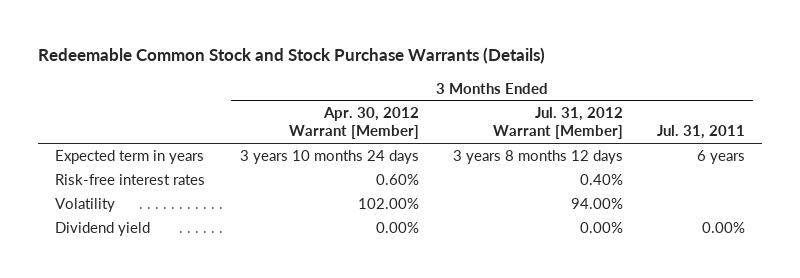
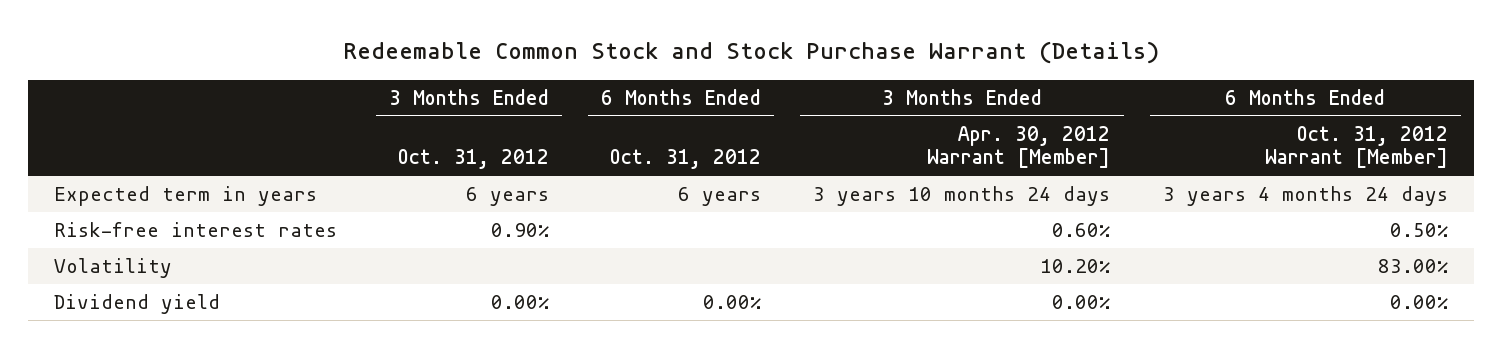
- Redeemable Common Stock and Stock Purchase Warrants (Details)
+ Redeemable Common Stock and Stock Purchase Warrant (Details)
- | 3 Months Ended Apr. 30, 2012 Warrant [Member] | 3 Months Ended Jul. 31, 2012 Warrant [Member] | 3 Months Ended Jul. 31, 2011
+ | 3 Months Ended Oct. 31, 2012 | 6 Months Ended Oct. 31, 2012 | 3 Months Ended Apr. 30, 2012 Warrant [Member] | 6 Months Ended Oct. 31, 2012 Warrant [Member]
- Volatility | 102.00% | 94.00% |
+ Volatility | | | 10.20% | 83.00%

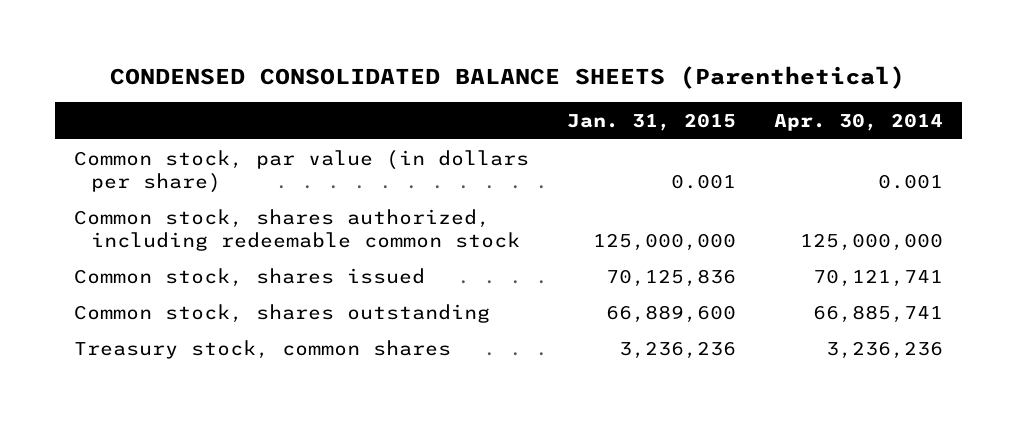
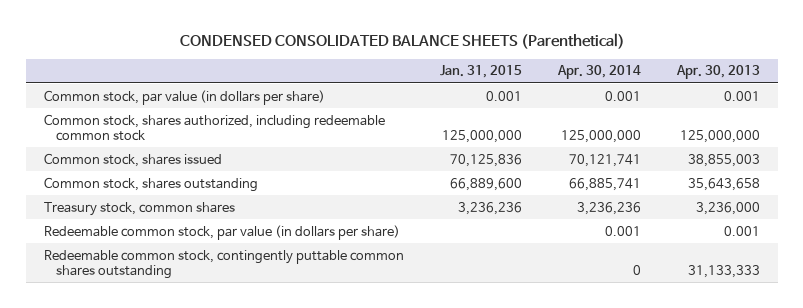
- | Jan. 31, 2015 | Apr. 30, 2014
+ | Jan. 31, 2015 | Apr. 30, 2014 | Apr. 30, 2013
+ Redeemable common stock, par value (in dollars per share) | | 0.001 | 0.001
+ Redeemable common stock, contingently puttable common shares outstanding | | 0 | 31,133,333

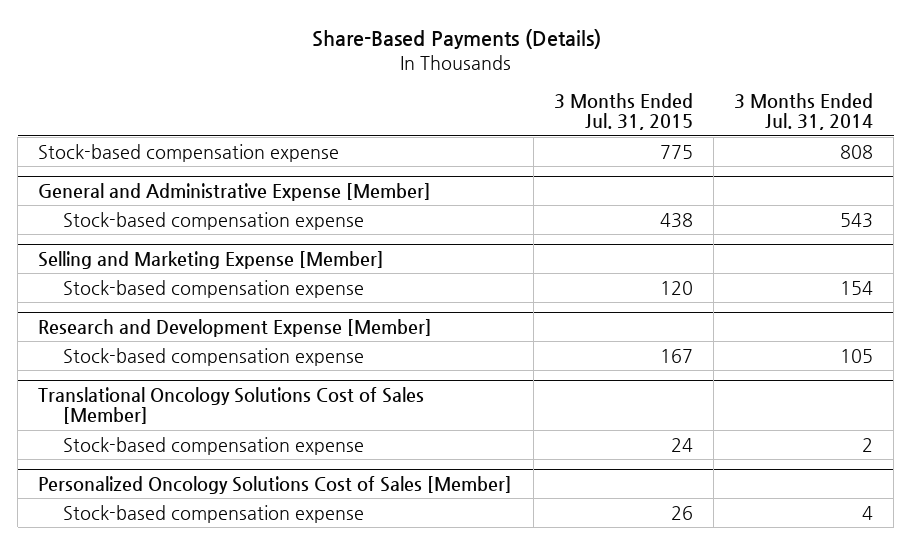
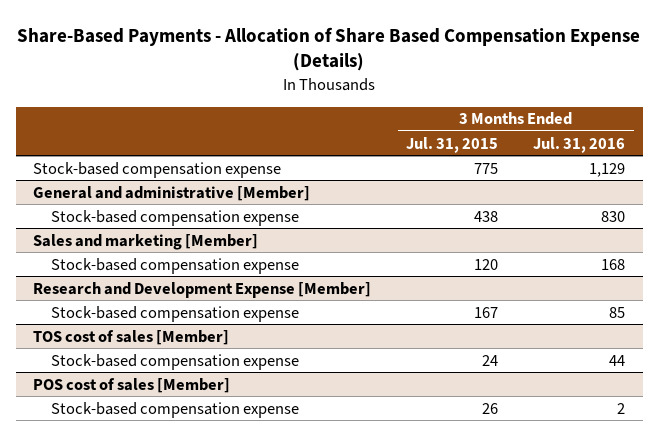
- Share-Based Payments (Details)
+ Share-Based Payments - Allocation of Share Based Compensation Expense (Details)
- | 3 Months Ended Jul. 31, 2015 | 3 Months Ended Jul. 31, 2014
+ | 3 Months Ended Jul. 31, 2015 | 3 Months Ended Jul. 31, 2016
- General and Administrative Expense [Member]
+ General and administrative [Member]
- Selling and Marketing Expense [Member]
+ Sales and marketing [Member]
- Translational Oncology Solutions Cost of Sales [Member]
+ TOS cost of sales [Member]
- Personalized Oncology Solutions Cost of Sales [Member]
+ POS cost of sales [Member]

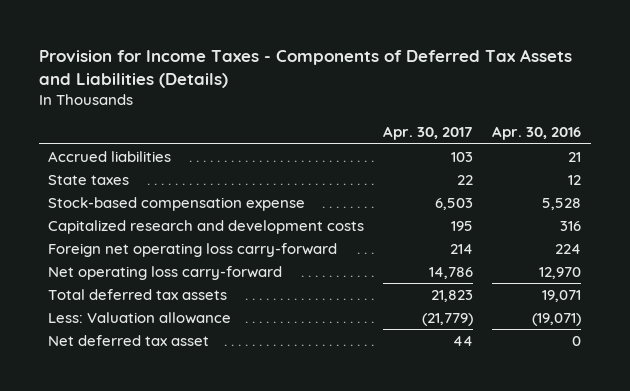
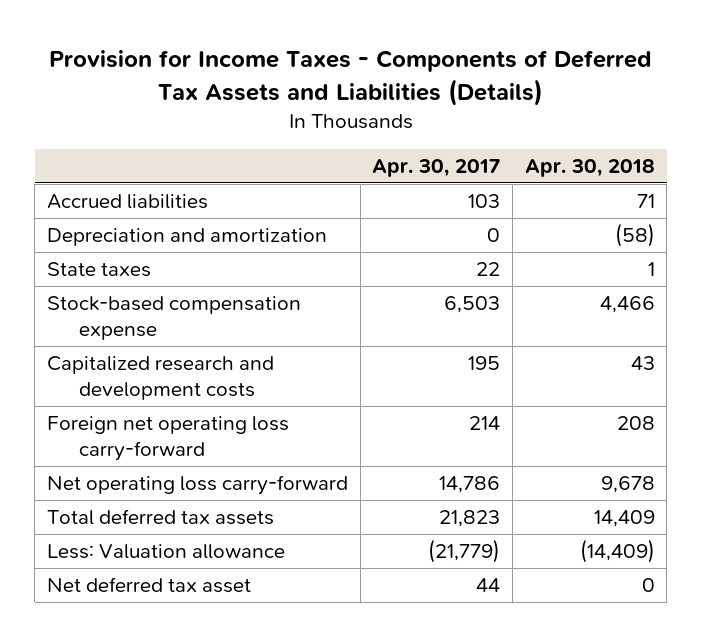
- | Apr. 30, 2017 | Apr. 30, 2016
+ | Apr. 30, 2017 | Apr. 30, 2018
+ Depreciation and amortization | 0 | (58)

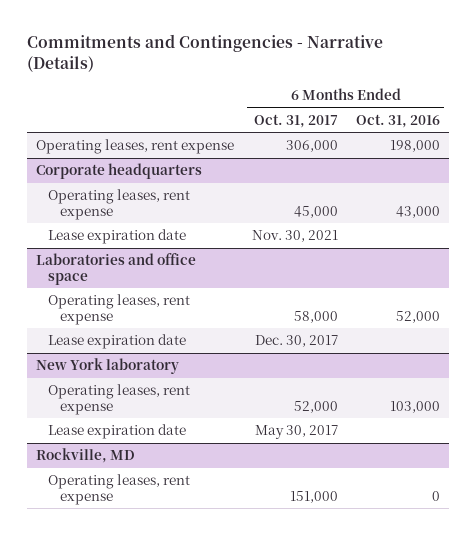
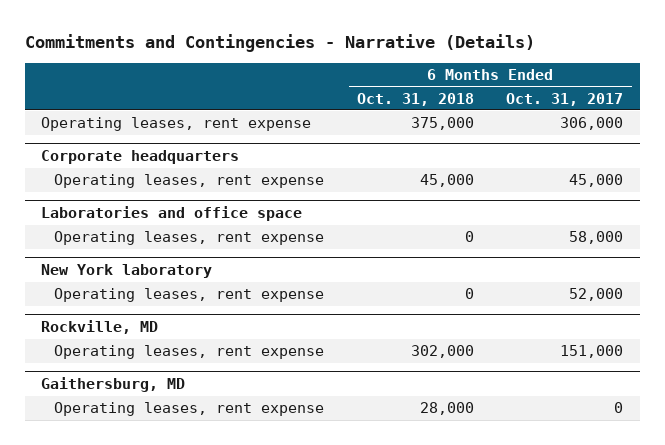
- | 6 Months Ended Oct. 31, 2017 | 6 Months Ended Oct. 31, 2016
+ | 6 Months Ended Oct. 31, 2018 | 6 Months Ended Oct. 31, 2017
@ Corporate headquarters
- Lease expiration date | Nov. 30, 2021 |
@ Laboratories and office space
- Lease expiration date | Dec. 30, 2017 |
@ New York laboratory
- Lease expiration date | May 30, 2017 |
+ Gaithersburg, MD
+ Operating leases, rent expense | 28,000 | 0

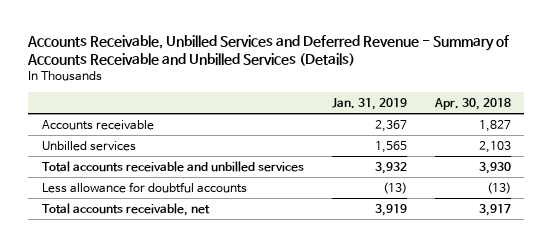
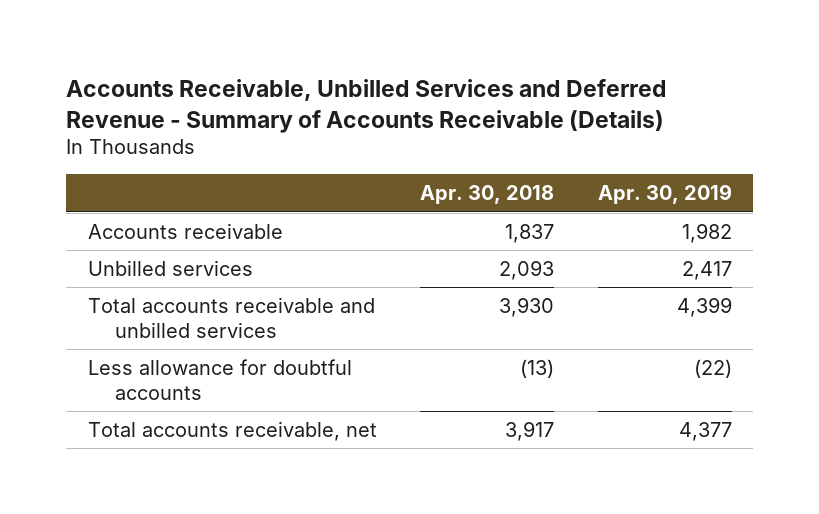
- Accounts Receivable, Unbilled Services and Deferred Revenue - Summary of Accounts Receivable and Unbilled Services (Details)
+ Accounts Receivable, Unbilled Services and Deferred Revenue - Summary of Accounts Receivable (Details)
- | Jan. 31, 2019 | Apr. 30, 2018
+ | Apr. 30, 2018 | Apr. 30, 2019
- Accounts receivable | 2,367 | 1,827
- Unbilled services | 1,565 | 2,103
+ Accounts receivable | 1,837 | 1,982
+ Unbilled services | 2,093 | 2,417

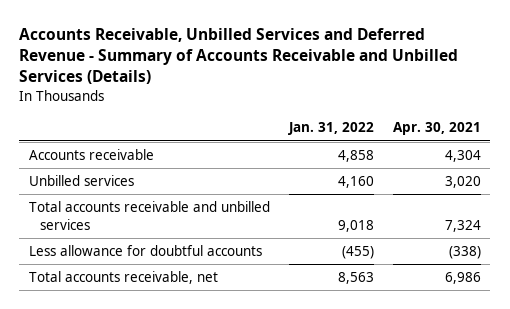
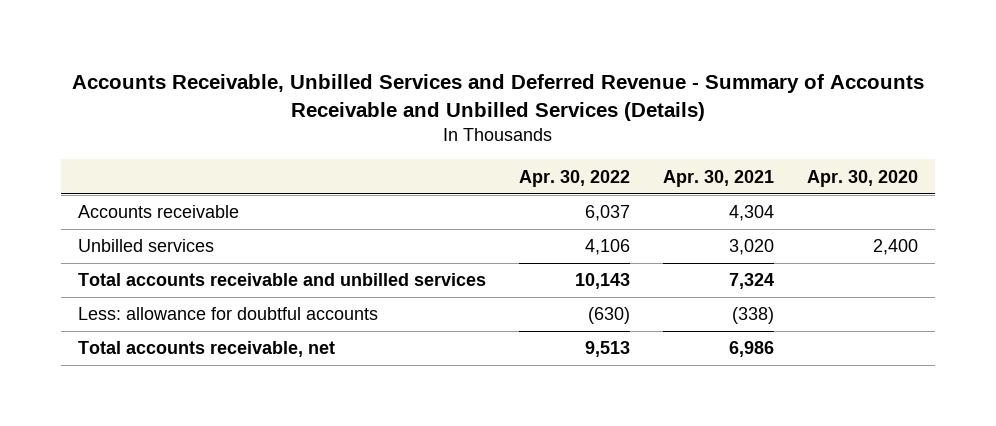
- | Jan. 31, 2022 | Apr. 30, 2021
+ | Apr. 30, 2022 | Apr. 30, 2021 | Apr. 30, 2020
- Less allowance for doubtful accounts | (455) | (338)
+ Less: allowance for doubtful accounts | (630) | (338) |

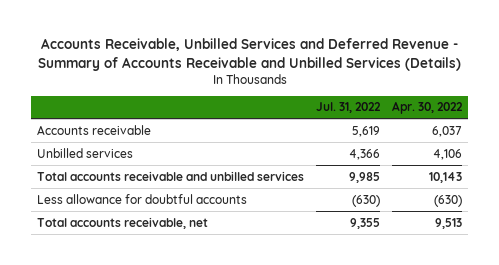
- | Apr. 30, 2022 | Apr. 30, 2021 | Apr. 30, 2020
+ | Jul. 31, 2022 | Apr. 30, 2022
- Less: allowance for doubtful accounts | (630) | (338) |
+ Less allowance for doubtful accounts | (630) | (630)

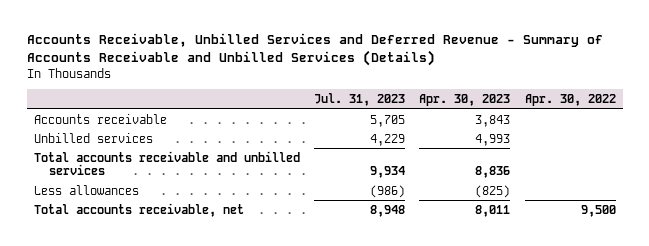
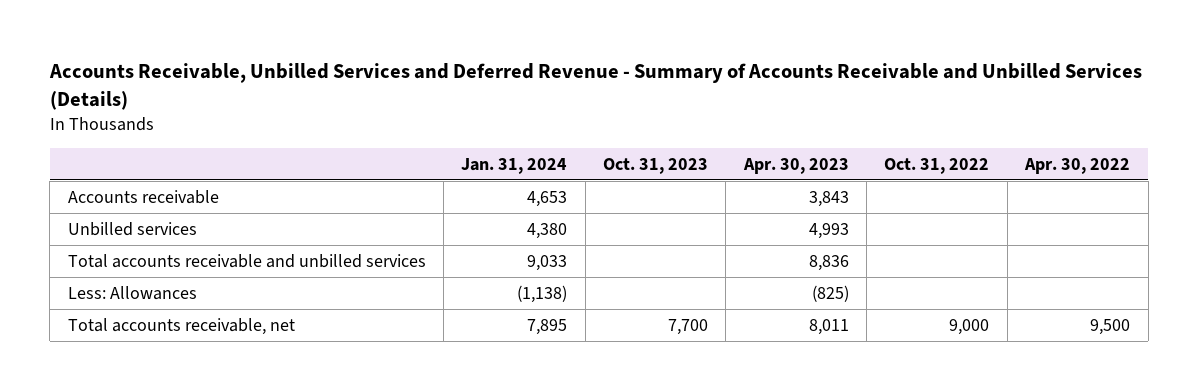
- | Jul. 31, 2023 | Apr. 30, 2023 | Apr. 30, 2022
+ | Jan. 31, 2024 | Oct. 31, 2023 | Apr. 30, 2023 | Oct. 31, 2022 | Apr. 30, 2022
- Less allowances | (986) | (825) |
+ Less: Allowances | (1,138) | | (825) | |

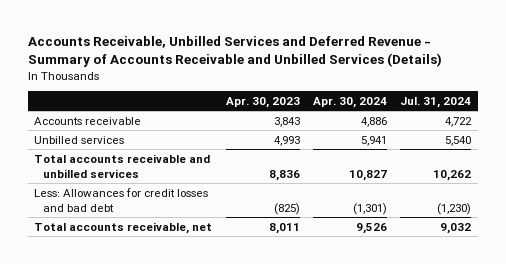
- | Jan. 31, 2024 | Oct. 31, 2023 | Apr. 30, 2023 | Oct. 31, 2022 | Apr. 30, 2022
+ | Apr. 30, 2023 | Apr. 30, 2024 | Jul. 31, 2024
- Less: Allowances | (1,138) | | (825) | |
+ Less: Allowances for credit losses and bad debt | (825) | (1,301) | (1,230)

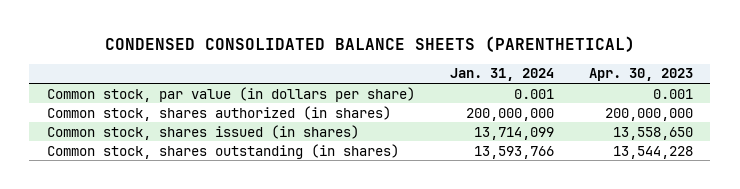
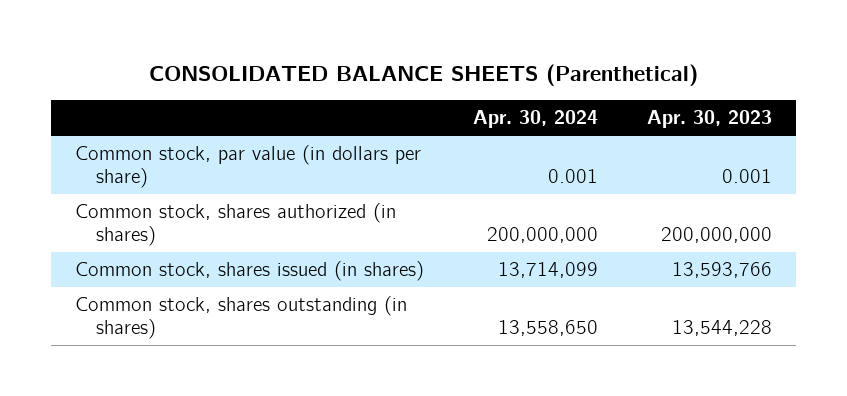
- CONDENSED CONSOLIDATED BALANCE SHEETS (PARENTHETICAL)
+ CONSOLIDATED BALANCE SHEETS (Parenthetical)
- | Jan. 31, 2024 | Apr. 30, 2023
+ | Apr. 30, 2024 | Apr. 30, 2023
- Common stock, shares issued (in shares) | 13,714,099 | 13,558,650
+ Common stock, shares issued (in shares) | 13,714,099 | 13,593,766

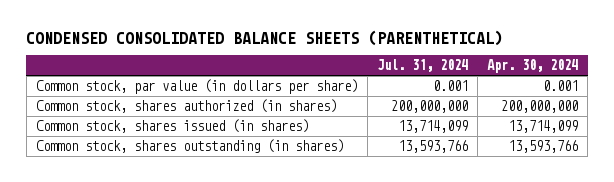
- CONSOLIDATED BALANCE SHEETS (Parenthetical)
+ CONDENSED CONSOLIDATED BALANCE SHEETS (PARENTHETICAL)
- | Apr. 30, 2024 | Apr. 30, 2023
+ | Jul. 31, 2024 | Apr. 30, 2024
- Common stock, shares outstanding (in shares) | 13,558,650 | 13,544,228
+ Common stock, shares outstanding (in shares) | 13,593,766 | 13,593,766

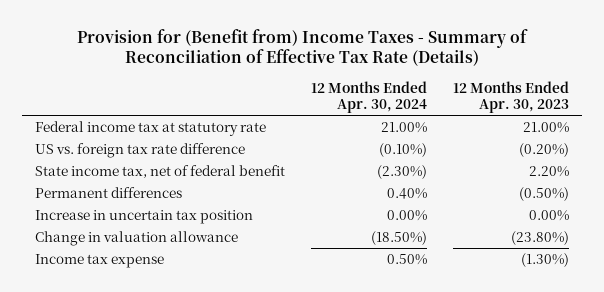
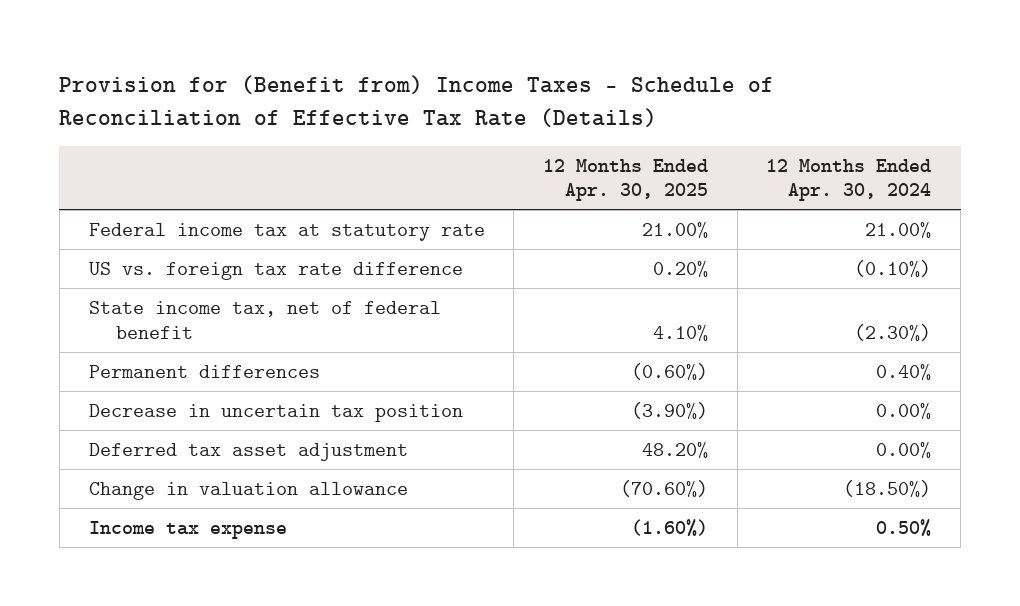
- Provision for (Benefit from) Income Taxes - Summary of Reconciliation of Effective Tax Rate (Details)
+ Provision for (Benefit from) Income Taxes - Schedule of Reconciliation of Effective Tax Rate (Details)
- | 12 Months Ended Apr. 30, 2024 | 12 Months Ended Apr. 30, 2023
+ | 12 Months Ended Apr. 30, 2025 | 12 Months Ended Apr. 30, 2024
- Increase in uncertain tax position | 0.00% | 0.00%
+ Decrease in uncertain tax position | (3.90%) | 0.00%
+ Deferred tax asset adjustment | 48.20% | 0.00%

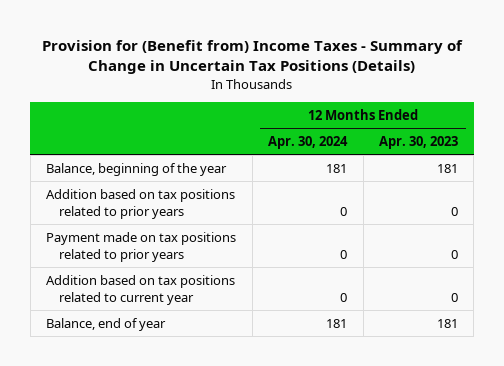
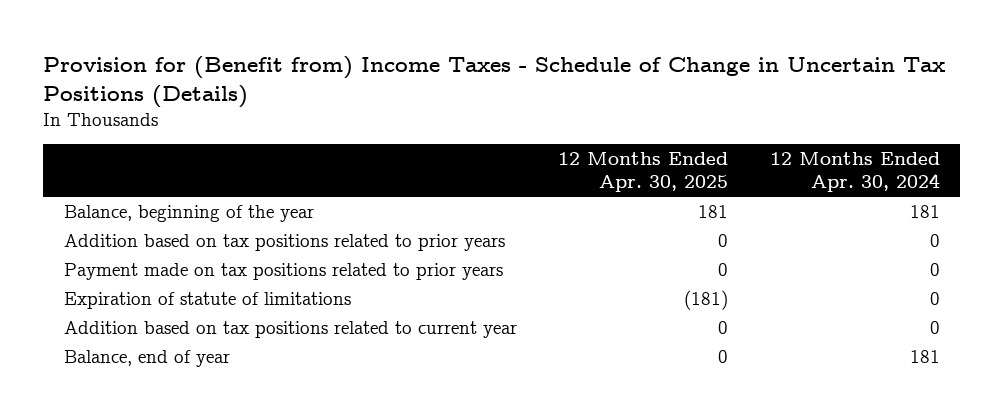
- Provision for (Benefit from) Income Taxes - Summary of Change in Uncertain Tax Positions (Details)
+ Provision for (Benefit from) Income Taxes - Schedule of Change in Uncertain Tax Positions (Details)
- | 12 Months Ended Apr. 30, 2024 | 12 Months Ended Apr. 30, 2023
+ | 12 Months Ended Apr. 30, 2025 | 12 Months Ended Apr. 30, 2024
+ Expiration of statute of limitations | (181) | 0

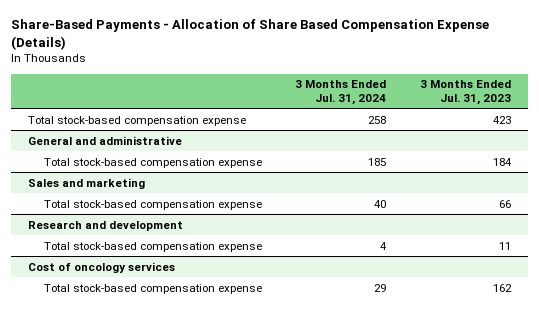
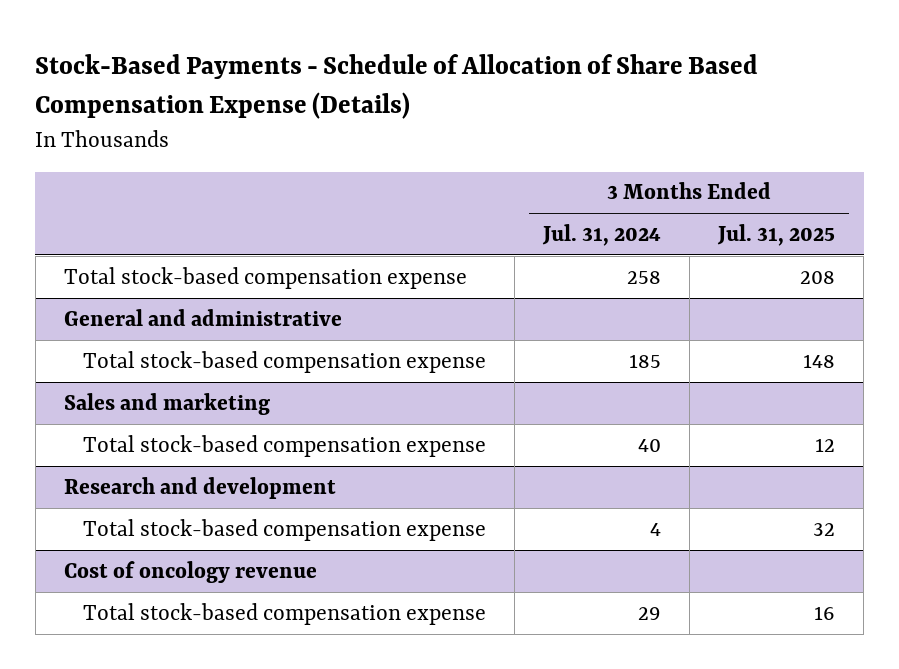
- Share-Based Payments - Allocation of Share Based Compensation Expense (Details)
+ Stock-Based Payments - Schedule of Allocation of Share Based Compensation Expense (Details)
- | 3 Months Ended Jul. 31, 2024 | 3 Months Ended Jul. 31, 2023
+ | 3 Months Ended Jul. 31, 2024 | 3 Months Ended Jul. 31, 2025
- Cost of oncology services
+ Cost of oncology revenue

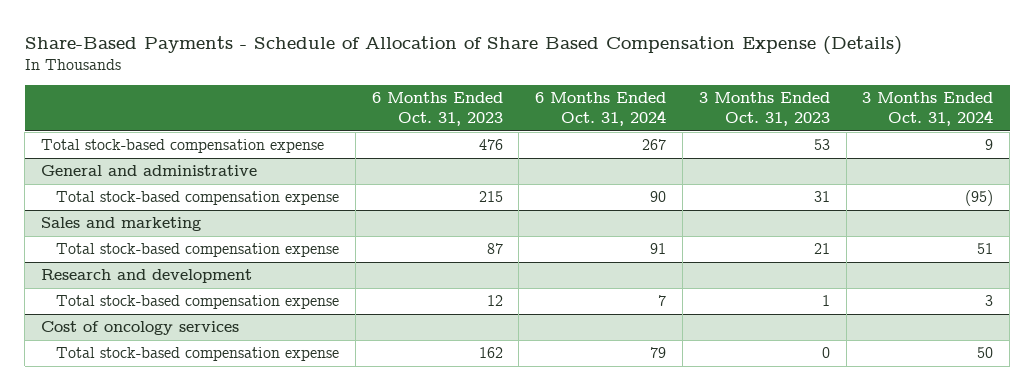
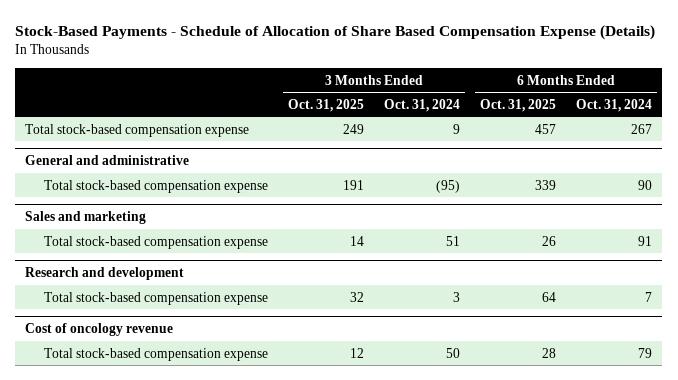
- Share-Based Payments - Schedule of Allocation of Share Based Compensation Expense (Details)
+ Stock-Based Payments - Schedule of Allocation of Share Based Compensation Expense (Details)
- | 6 Months Ended Oct. 31, 2023 | 6 Months Ended Oct. 31, 2024 | 3 Months Ended Oct. 31, 2023 | 3 Months Ended Oct. 31, 2024
+ | 3 Months Ended Oct. 31, 2025 | 3 Months Ended Oct. 31, 2024 | 6 Months Ended Oct. 31, 2025 | 6 Months Ended Oct. 31, 2024
- Cost of oncology services
+ Cost of oncology revenue

